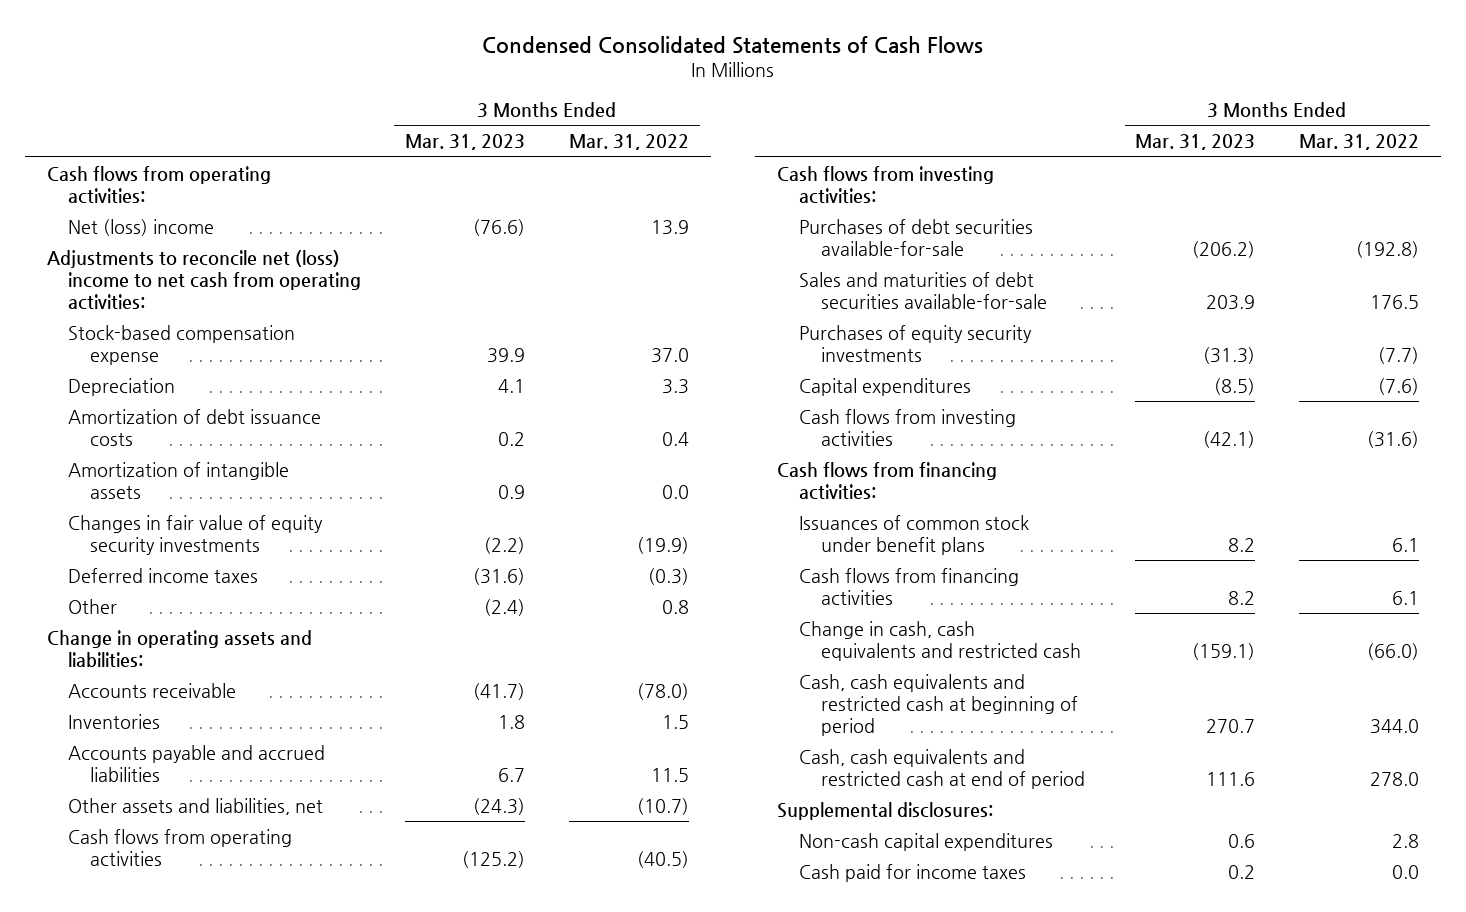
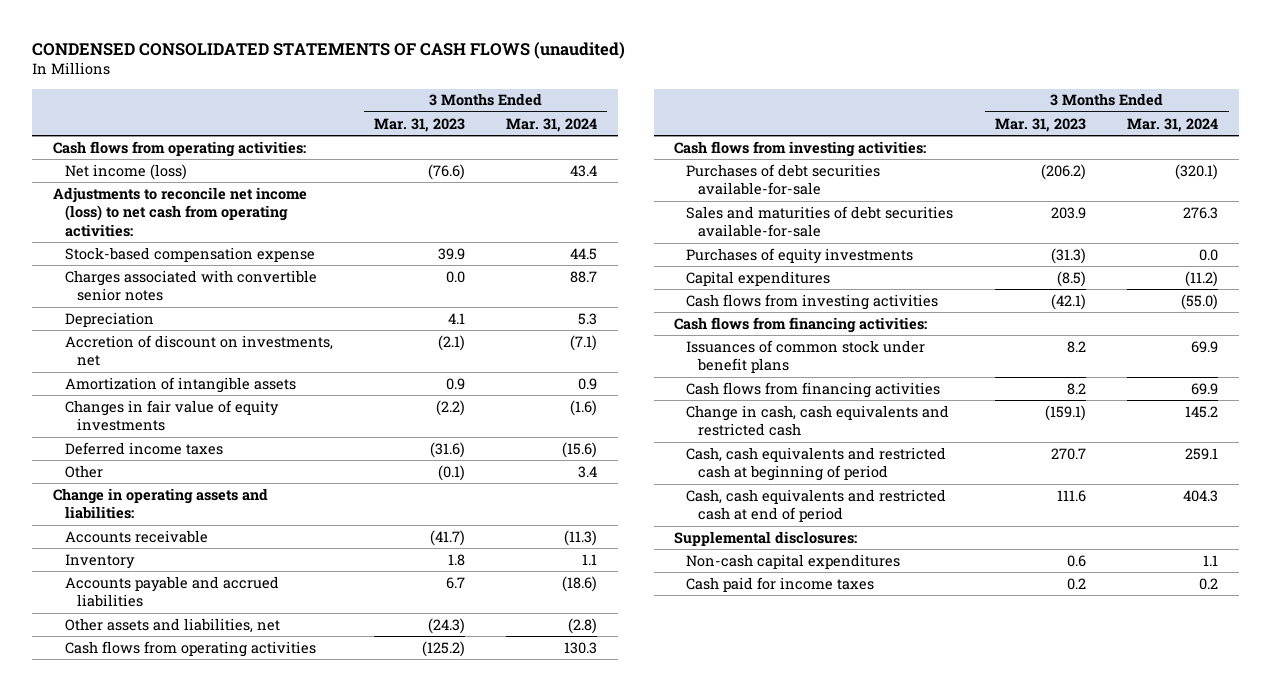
- Condensed Consolidated Statements of Cash Flows
+ CONDENSED CONSOLIDATED STATEMENTS OF CASH FLOWS (unaudited)
- | 3 Months Ended Mar. 31, 2023 | 3 Months Ended Mar. 31, 2022
+ | 3 Months Ended Mar. 31, 2023 | 3 Months Ended Mar. 31, 2024
- Net (loss) income | (76.6) | 13.9
- Adjustments to reconcile net (loss) income to net cash from operating activities:
+ Net income (loss) | (76.6) | 43.4
+ Adjustments to reconcile net income (loss) to net cash from operating activities:
+ Charges associated with convertible senior notes | 0.0 | 88.7
- Amortization of debt issuance costs | 0.2 | 0.4
+ Accretion of discount on investments, net | (2.1) | (7.1)
- Changes in fair value of equity security investments | (2.2) | (19.9)
+ Changes in fair value of equity investments | (2.2) | (1.6)
- Other | (2.4) | 0.8
+ Other | (0.1) | 3.4
- Inventories | 1.8 | 1.5
+ Inventory | 1.8 | 1.1
- Purchases of equity security investments | (31.3) | (7.7)
+ Purchases of equity investments | (31.3) | 0.0

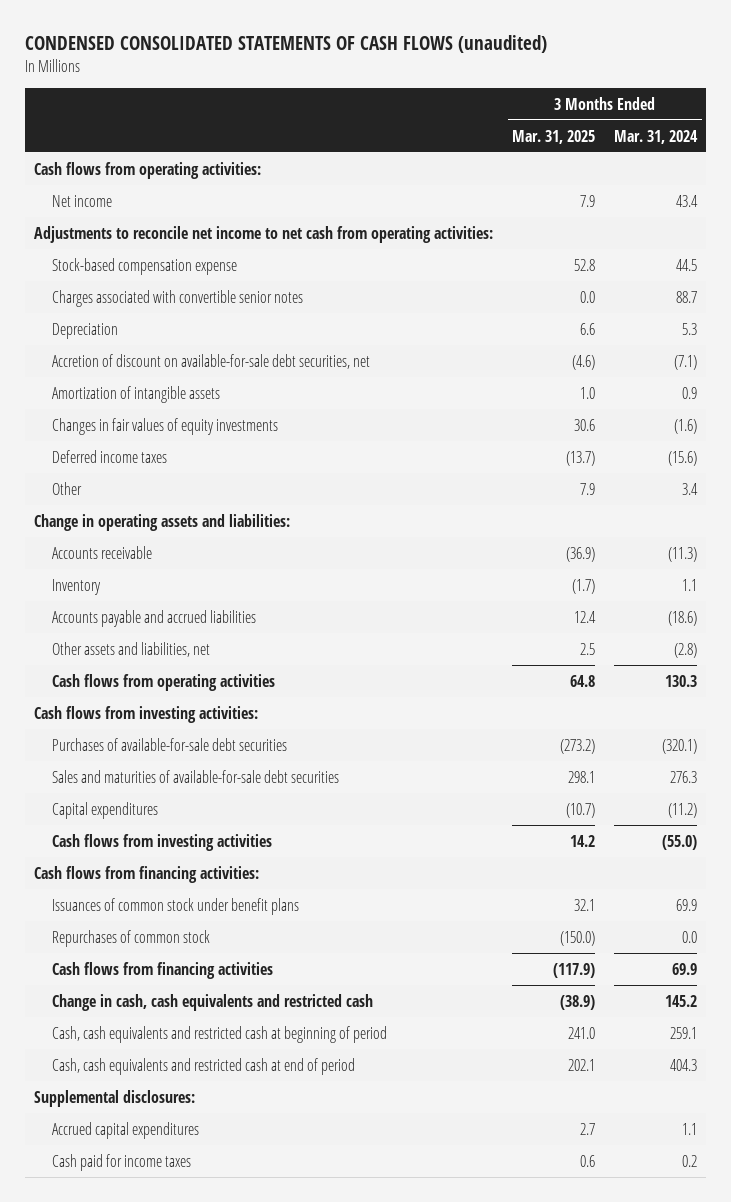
- | 3 Months Ended Mar. 31, 2023 | 3 Months Ended Mar. 31, 2024
+ | 3 Months Ended Mar. 31, 2025 | 3 Months Ended Mar. 31, 2024
- Net income (loss) | (76.6) | 43.4
- Adjustments to reconcile net income (loss) to net cash from operating activities:
+ Net income | 7.9 | 43.4
+ Adjustments to reconcile net income to net cash from operating activities:
- Accretion of discount on investments, net | (2.1) | (7.1)
+ Accretion of discount on available-for-sale debt securities, net | (4.6) | (7.1)
- Changes in fair value of equity investments | (2.2) | (1.6)
+ Changes in fair values of equity investments | 30.6 | (1.6)
- Purchases of debt securities available-for-sale | (206.2) | (320.1)
- Sales and maturities of debt securities available-for-sale | 203.9 | 276.3
- Purchases of equity investments | (31.3) | 0.0
+ Purchases of available-for-sale debt securities | (273.2) | (320.1)
+ Sales and maturities of available-for-sale debt securities | 298.1 | 276.3
+ Repurchases of common stock | (150.0) | 0.0
- Non-cash capital expenditures | 0.6 | 1.1
+ Accrued capital expenditures | 2.7 | 1.1

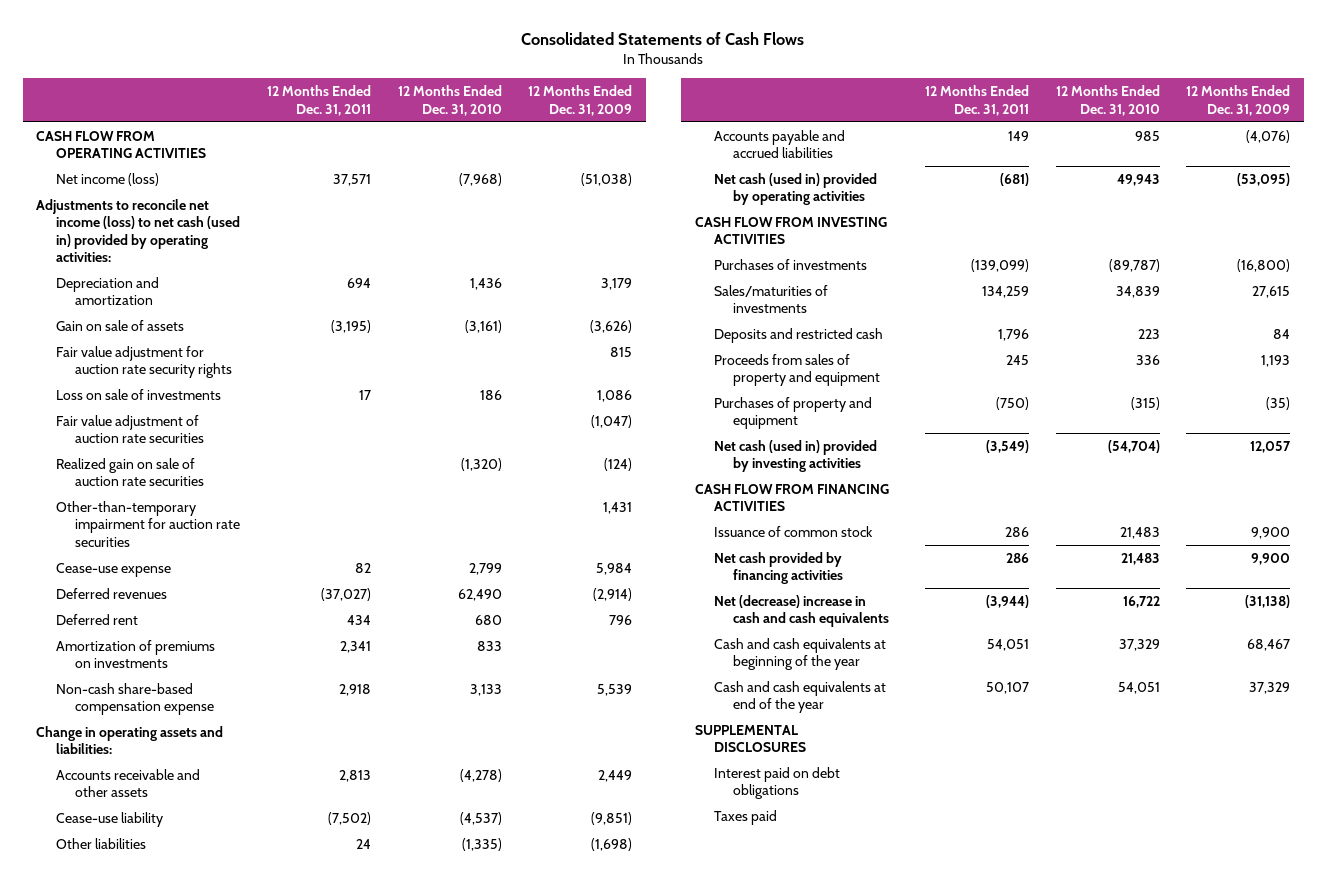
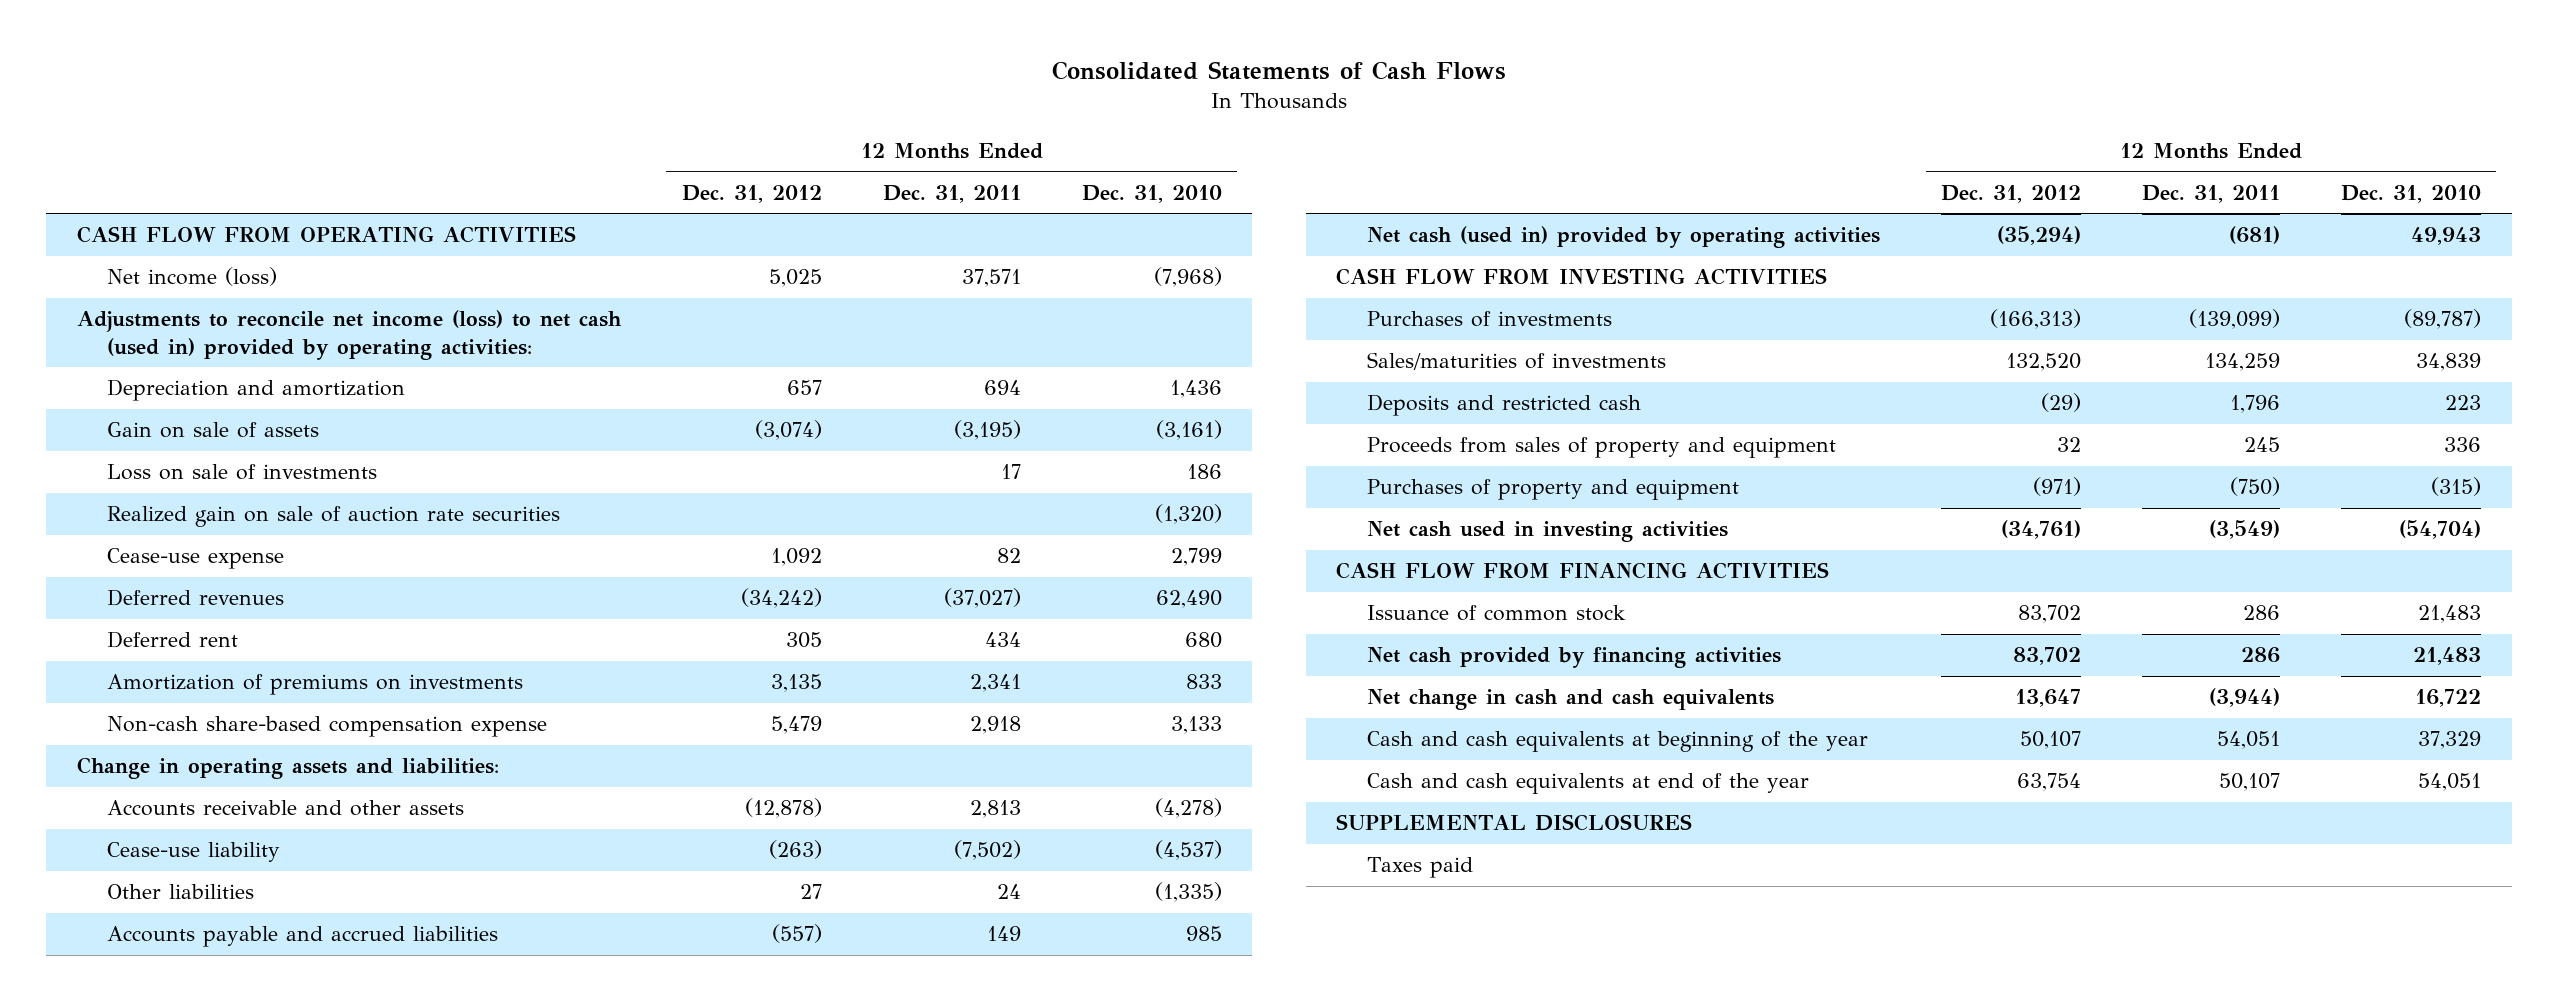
- | 12 Months Ended Dec. 31, 2011 | 12 Months Ended Dec. 31, 2010 | 12 Months Ended Dec. 31, 2009
+ | 12 Months Ended Dec. 31, 2012 | 12 Months Ended Dec. 31, 2011 | 12 Months Ended Dec. 31, 2010
- Fair value adjustment for auction rate security rights | | | 815
- Fair value adjustment of auction rate securities | | | (1,047)
- Other-than-temporary impairment for auction rate securities | | | 1,431
- Net cash (used in) provided by investing activities | (3,549) | (54,704) | 12,057
+ Net cash used in investing activities | (34,761) | (3,549) | (54,704)
- Net (decrease) increase in cash and cash equivalents | (3,944) | 16,722 | (31,138)
+ Net change in cash and cash equivalents | 13,647 | (3,944) | 16,722
- Interest paid on debt obligations

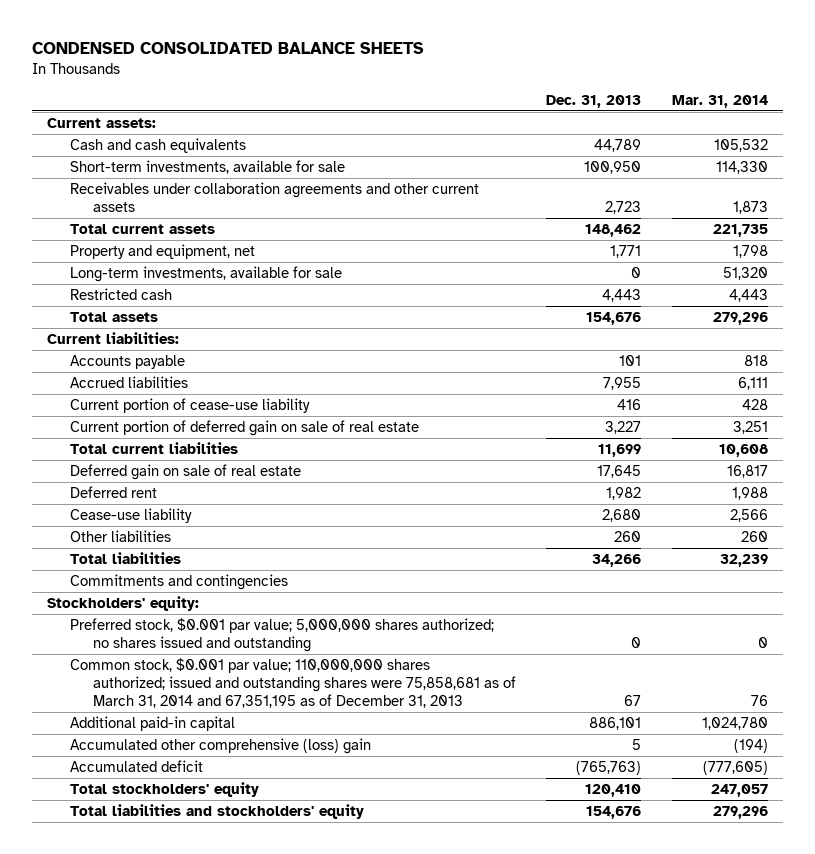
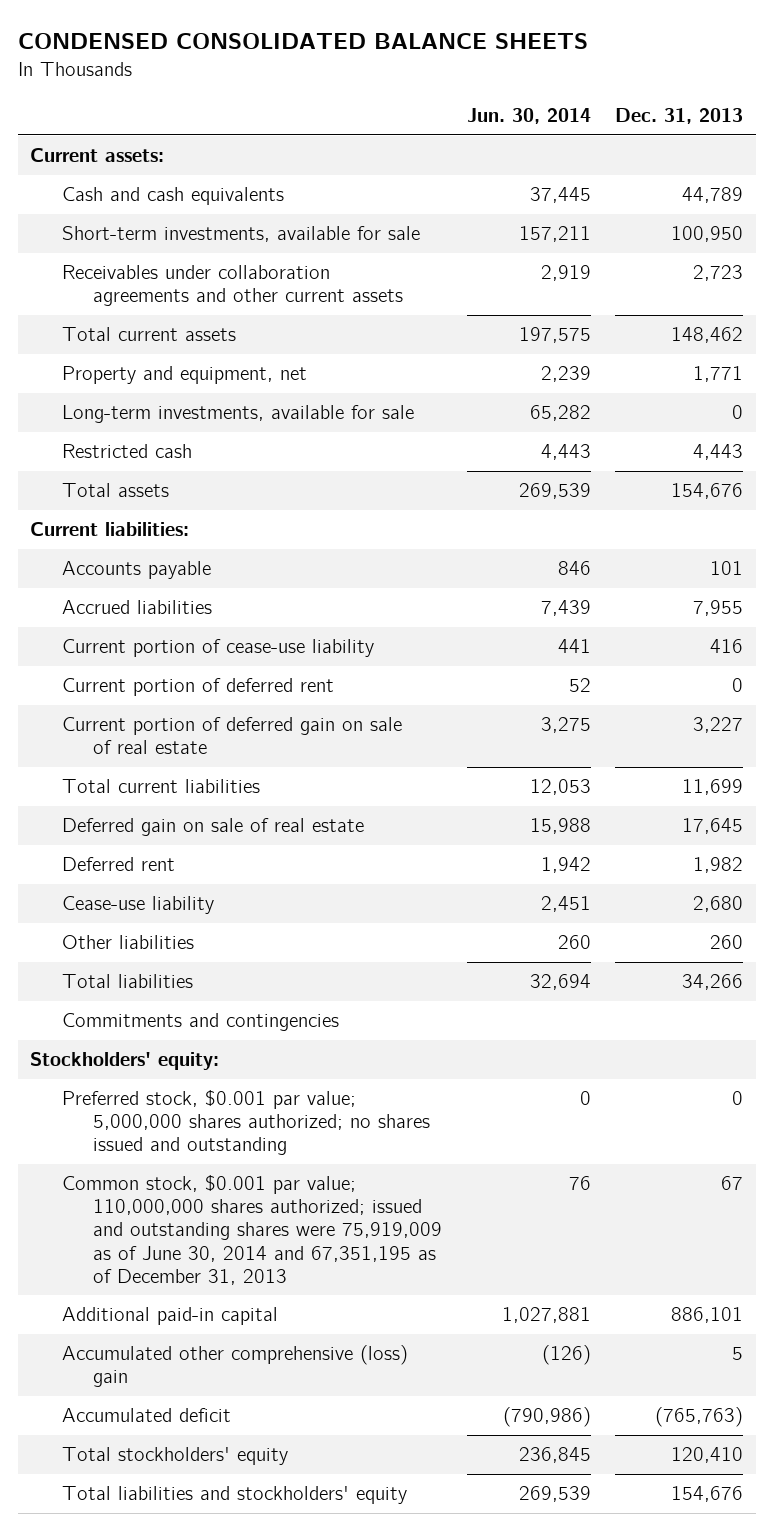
- | Dec. 31, 2013 | Mar. 31, 2014
+ | Jun. 30, 2014 | Dec. 31, 2013
+ Current portion of deferred rent | 52 | 0
- Common stock, $0.001 par value; 110,000,000 shares authorized; issued and outstanding shares were 75,858,681 as of March 31, 2014 and 67,351,195 as of December 31, 2013 | 67 | 76
+ Common stock, $0.001 par value; 110,000,000 shares authorized; issued and outstanding shares were 75,919,009 as of June 30, 2014 and 67,351,195 as of December 31, 2013 | 76 | 67

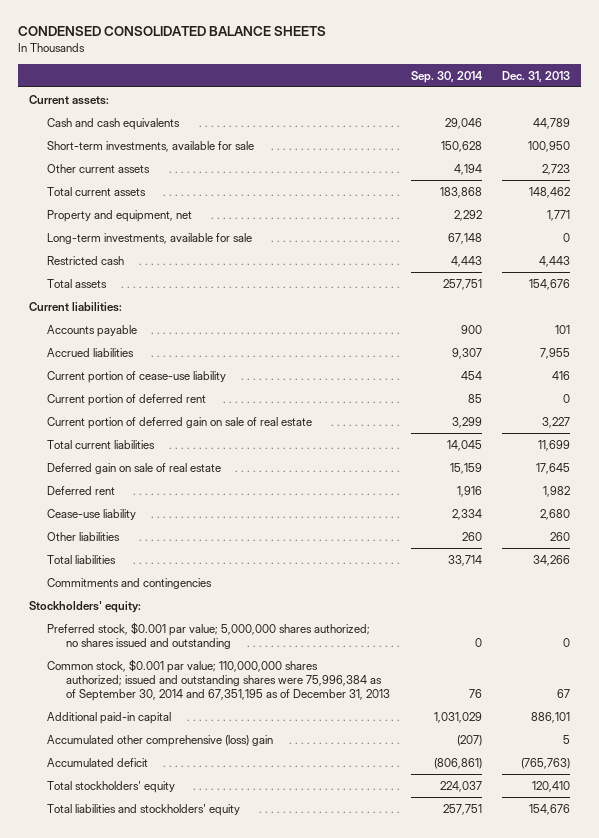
- | Jun. 30, 2014 | Dec. 31, 2013
+ | Sep. 30, 2014 | Dec. 31, 2013
- Receivables under collaboration agreements and other current assets | 2,919 | 2,723
+ Other current assets | 4,194 | 2,723
- Common stock, $0.001 par value; 110,000,000 shares authorized; issued and outstanding shares were 75,919,009 as of June 30, 2014 and 67,351,195 as of December 31, 2013 | 76 | 67
+ Common stock, $0.001 par value; 110,000,000 shares authorized; issued and outstanding shares were 75,996,384 as of September 30, 2014 and 67,351,195 as of December 31, 2013 | 76 | 67

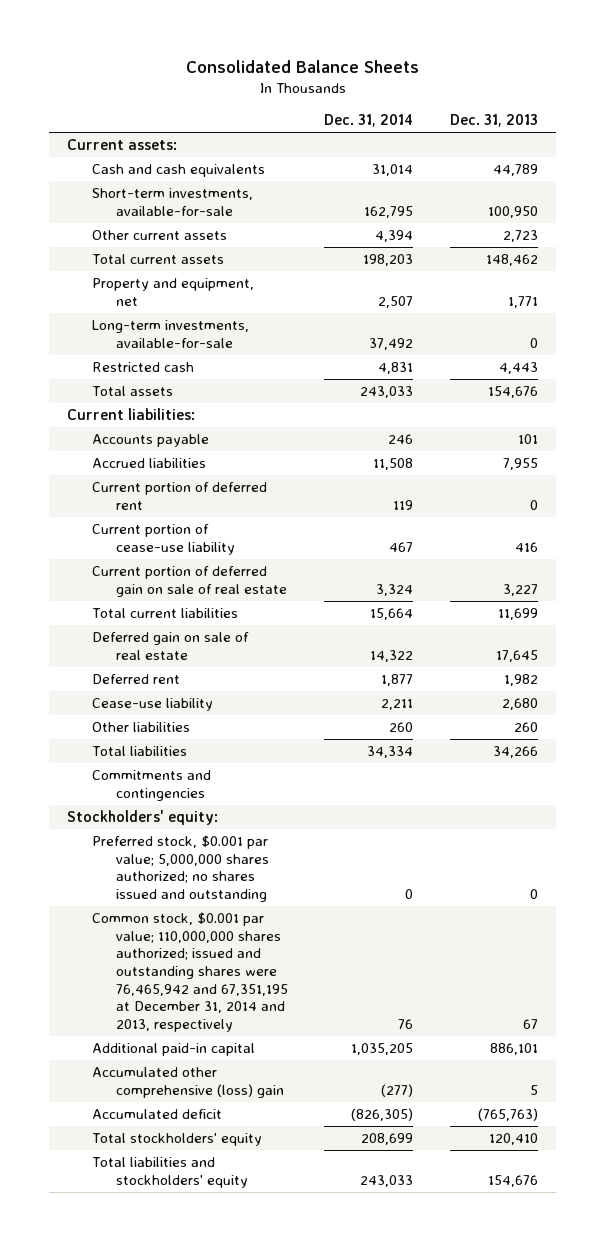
- CONDENSED CONSOLIDATED BALANCE SHEETS
+ Consolidated Balance Sheets
- | Sep. 30, 2014 | Dec. 31, 2013
+ | Dec. 31, 2014 | Dec. 31, 2013
- Short-term investments, available for sale | 150,628 | 100,950
+ Short-term investments, available-for-sale | 162,795 | 100,950
- Long-term investments, available for sale | 67,148 | 0
+ Long-term investments, available-for-sale | 37,492 | 0
moved down: Current portion of cease-use liability | 467 | 416
- Common stock, $0.001 par value; 110,000,000 shares authorized; issued and outstanding shares were 75,996,384 as of September 30, 2014 and 67,351,195 as of December 31, 2013 | 76 | 67
+ Common stock, $0.001 par value; 110,000,000 shares authorized; issued and outstanding shares were 76,465,942 and 67,351,195 at December 31, 2014 and 2013, respectively | 76 | 67

